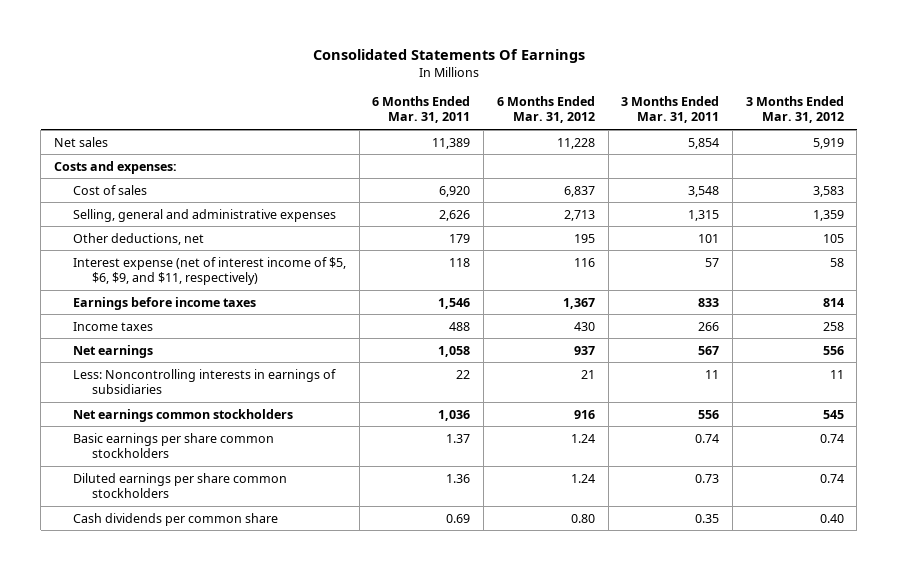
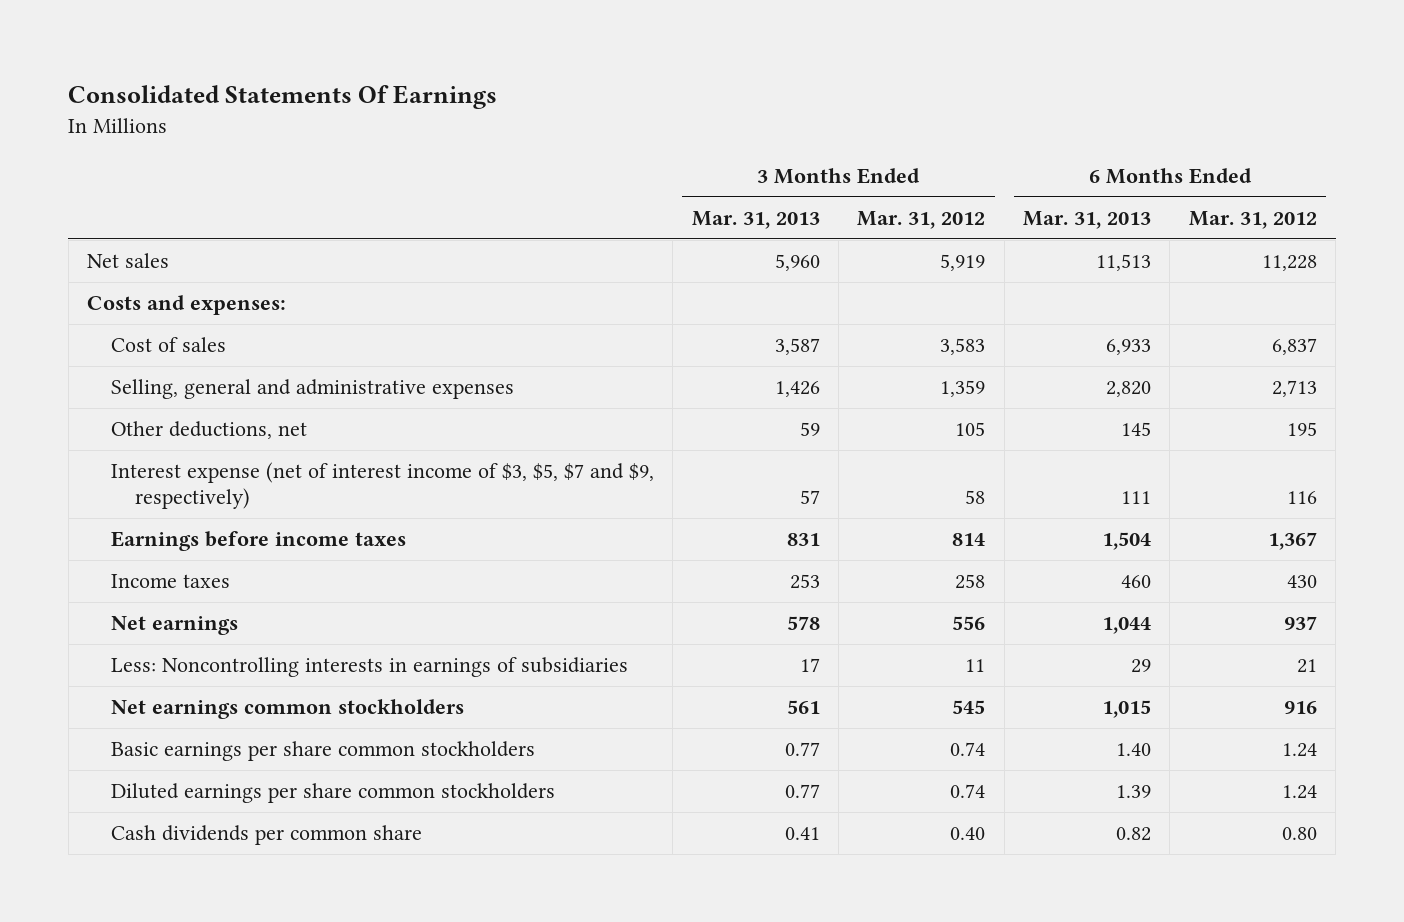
- | 6 Months Ended Mar. 31, 2011 | 6 Months Ended Mar. 31, 2012 | 3 Months Ended Mar. 31, 2011 | 3 Months Ended Mar. 31, 2012
+ | 3 Months Ended Mar. 31, 2013 | 3 Months Ended Mar. 31, 2012 | 6 Months Ended Mar. 31, 2013 | 6 Months Ended Mar. 31, 2012
- Interest expense (net of interest income of $5, $6, $9, and $11, respectively) | 118 | 116 | 57 | 58
+ Interest expense (net of interest income of $3, $5, $7 and $9, respectively) | 57 | 58 | 111 | 116

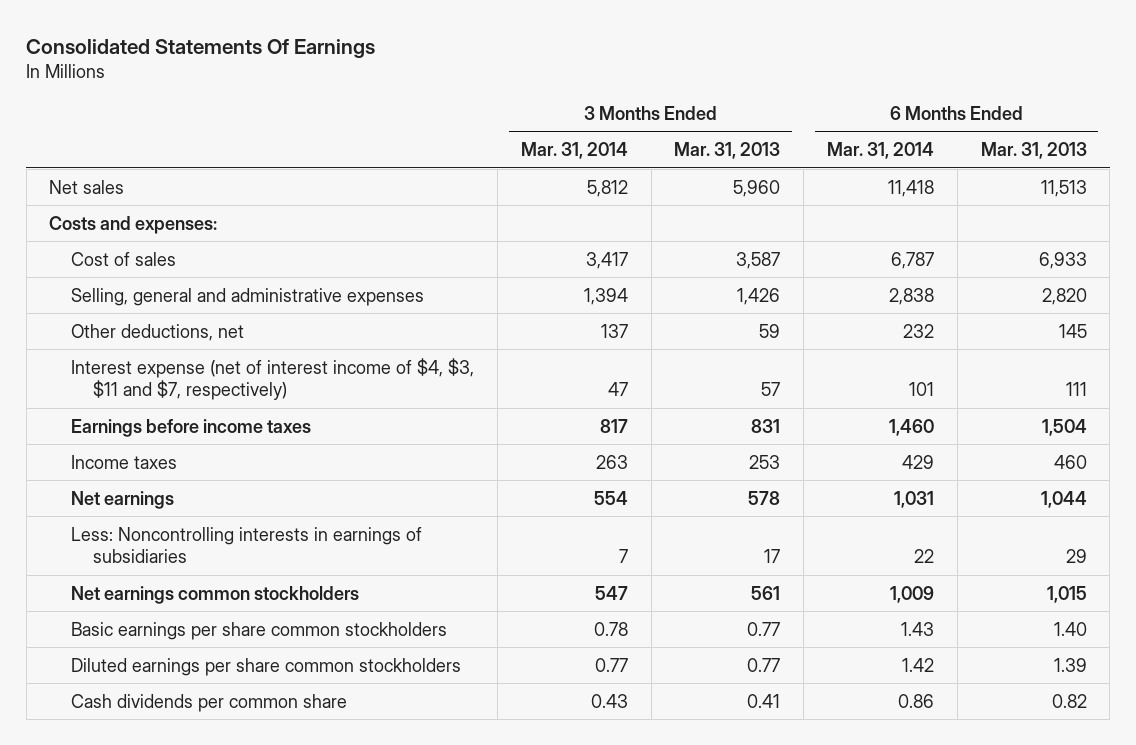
- | 3 Months Ended Mar. 31, 2013 | 3 Months Ended Mar. 31, 2012 | 6 Months Ended Mar. 31, 2013 | 6 Months Ended Mar. 31, 2012
+ | 3 Months Ended Mar. 31, 2014 | 3 Months Ended Mar. 31, 2013 | 6 Months Ended Mar. 31, 2014 | 6 Months Ended Mar. 31, 2013
- Interest expense (net of interest income of $3, $5, $7 and $9, respectively) | 57 | 58 | 111 | 116
+ Interest expense (net of interest income of $4, $3, $11 and $7, respectively) | 47 | 57 | 101 | 111

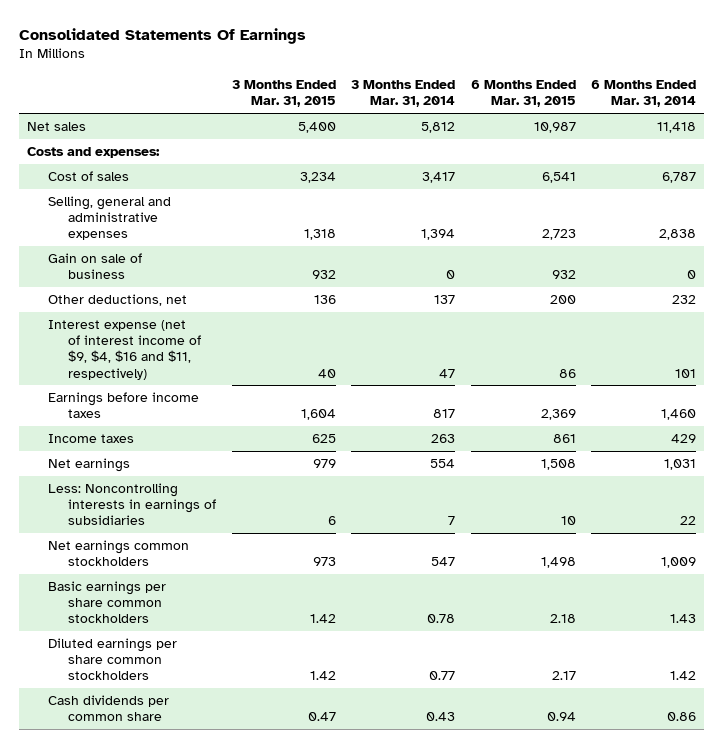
- | 3 Months Ended Mar. 31, 2014 | 3 Months Ended Mar. 31, 2013 | 6 Months Ended Mar. 31, 2014 | 6 Months Ended Mar. 31, 2013
+ | 3 Months Ended Mar. 31, 2015 | 3 Months Ended Mar. 31, 2014 | 6 Months Ended Mar. 31, 2015 | 6 Months Ended Mar. 31, 2014
+ Gain on sale of business | 932 | 0 | 932 | 0
- Interest expense (net of interest income of $4, $3, $11 and $7, respectively) | 47 | 57 | 101 | 111
+ Interest expense (net of interest income of $9, $4, $16 and $11, respectively) | 40 | 47 | 86 | 101

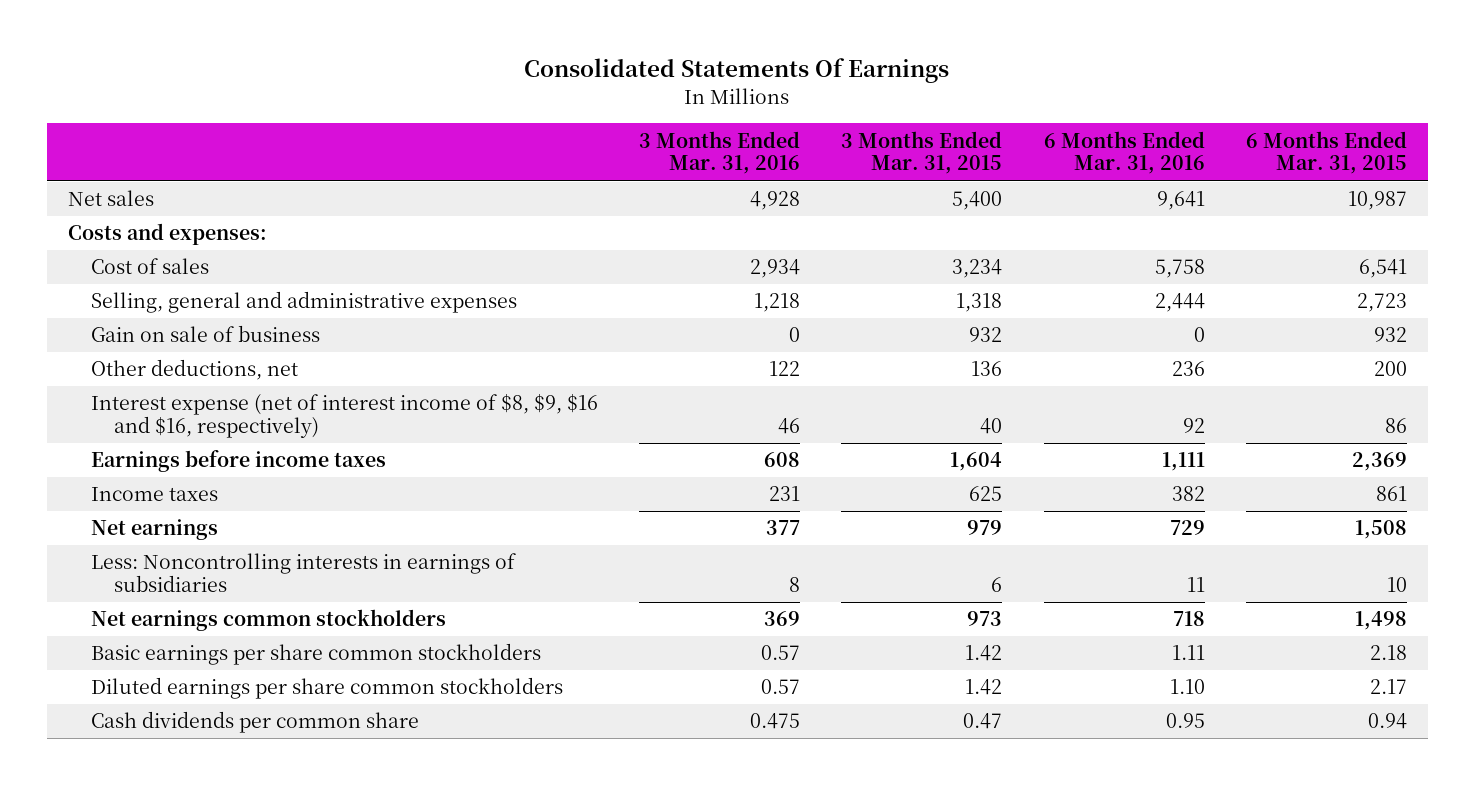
- | 3 Months Ended Mar. 31, 2015 | 3 Months Ended Mar. 31, 2014 | 6 Months Ended Mar. 31, 2015 | 6 Months Ended Mar. 31, 2014
+ | 3 Months Ended Mar. 31, 2016 | 3 Months Ended Mar. 31, 2015 | 6 Months Ended Mar. 31, 2016 | 6 Months Ended Mar. 31, 2015
- Interest expense (net of interest income of $9, $4, $16 and $11, respectively) | 40 | 47 | 86 | 101
+ Interest expense (net of interest income of $8, $9, $16 and $16, respectively) | 46 | 40 | 92 | 86

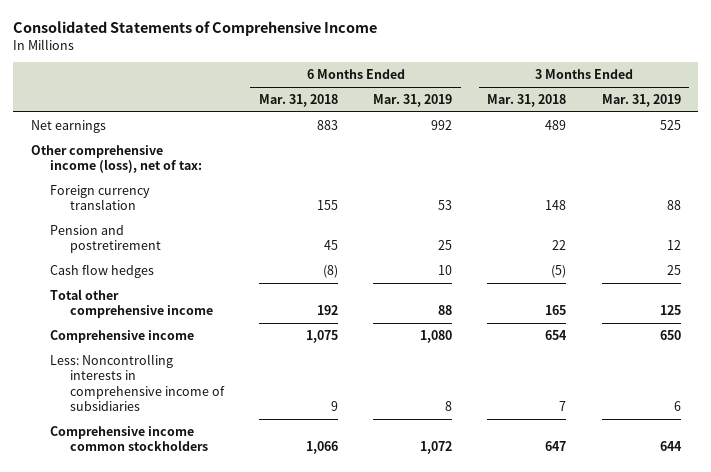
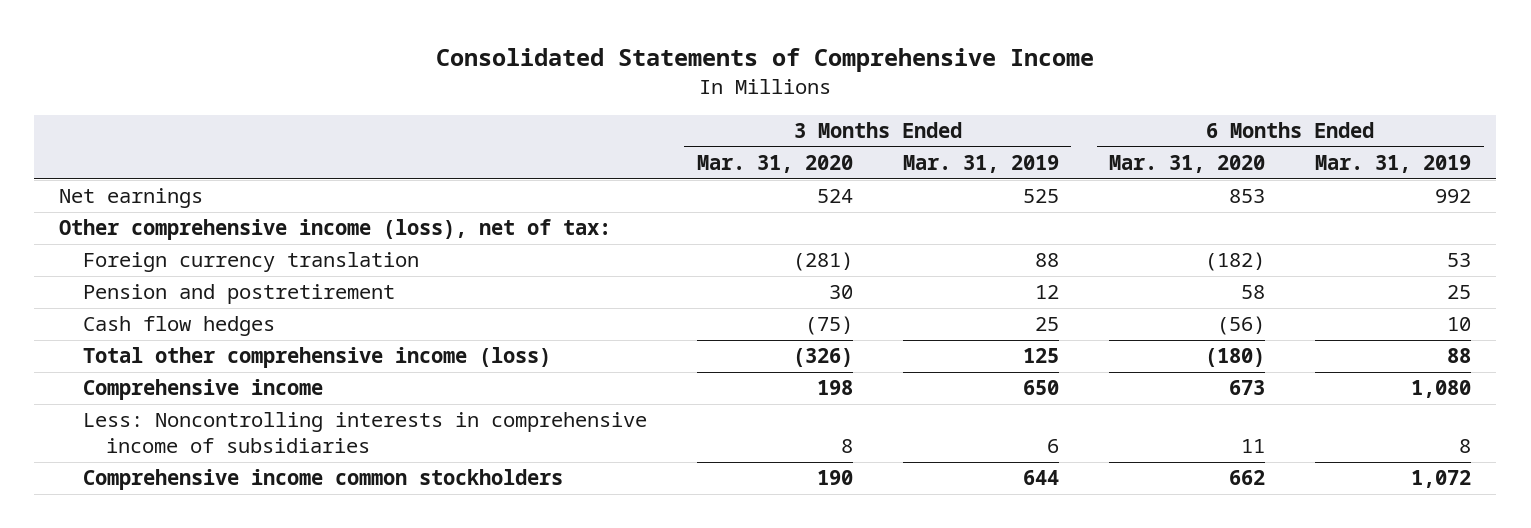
- | 6 Months Ended Mar. 31, 2018 | 6 Months Ended Mar. 31, 2019 | 3 Months Ended Mar. 31, 2018 | 3 Months Ended Mar. 31, 2019
+ | 3 Months Ended Mar. 31, 2020 | 3 Months Ended Mar. 31, 2019 | 6 Months Ended Mar. 31, 2020 | 6 Months Ended Mar. 31, 2019
- Total other comprehensive income | 192 | 88 | 165 | 125
+ Total other comprehensive income (loss) | (326) | 125 | (180) | 88

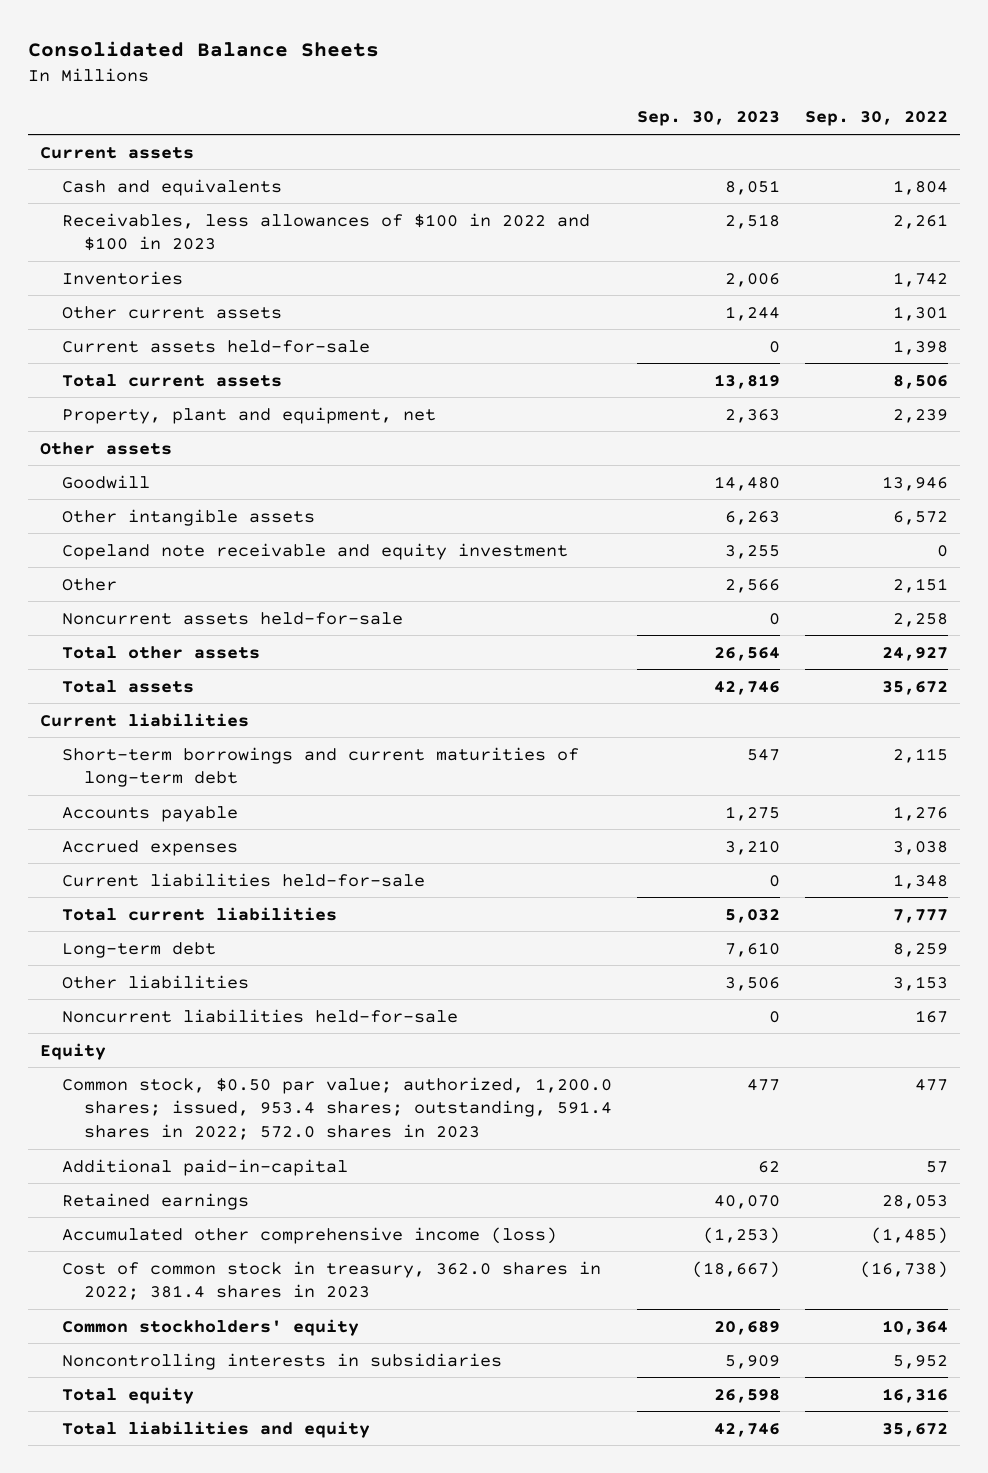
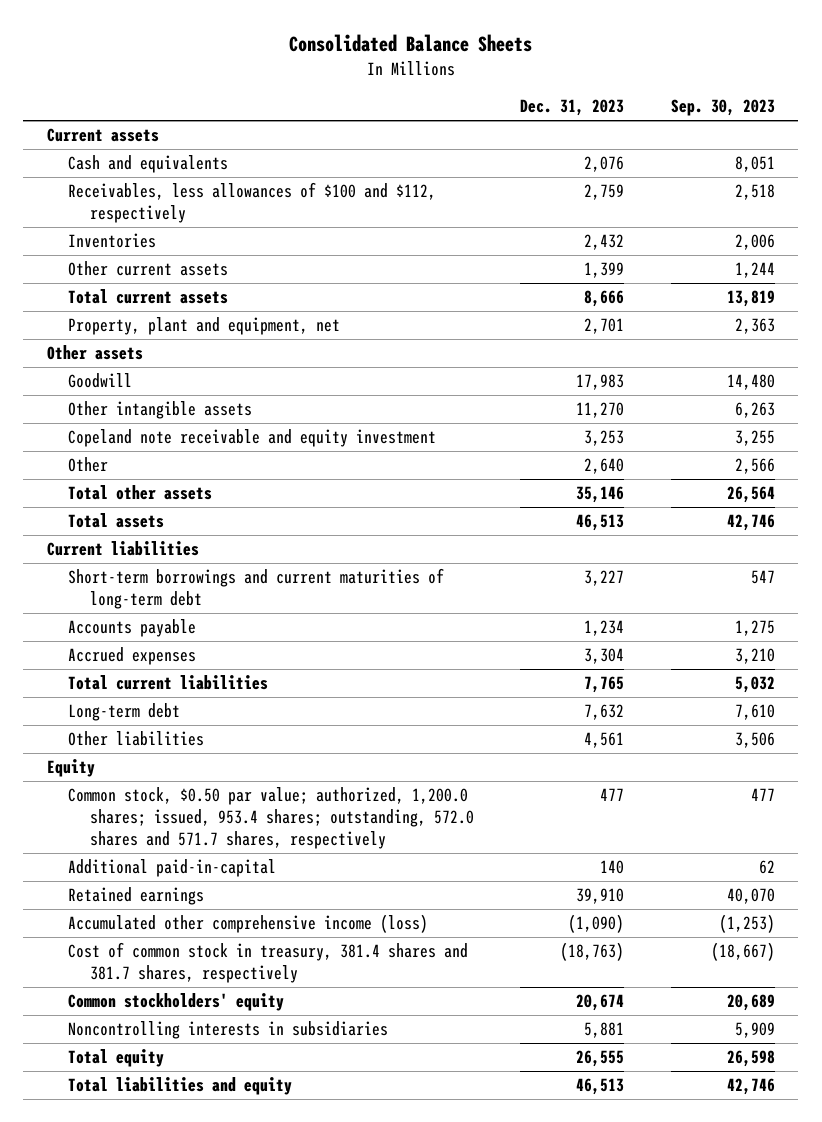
- | Sep. 30, 2023 | Sep. 30, 2022
+ | Dec. 31, 2023 | Sep. 30, 2023
- Receivables, less allowances of $100 in 2022 and $100 in 2023 | 2,518 | 2,261
+ Receivables, less allowances of $100 and $112, respectively | 2,759 | 2,518
- Current assets held-for-sale | 0 | 1,398
- Noncurrent assets held-for-sale | 0 | 2,258
- Current liabilities held-for-sale | 0 | 1,348
- Noncurrent liabilities held-for-sale | 0 | 167
- Common stock, $0.50 par value; authorized, 1,200.0 shares; issued, 953.4 shares; outstanding, 591.4 shares in 2022; 572.0 shares in 2023 | 477 | 477
+ Common stock, $0.50 par value; authorized, 1,200.0 shares; issued, 953.4 shares; outstanding, 572.0 shares and 571.7 shares, respectively | 477 | 477
- Cost of common stock in treasury, 362.0 shares in 2022; 381.4 shares in 2023 | (18,667) | (16,738)
+ Cost of common stock in treasury, 381.4 shares and 381.7 shares, respectively | (18,763) | (18,667)

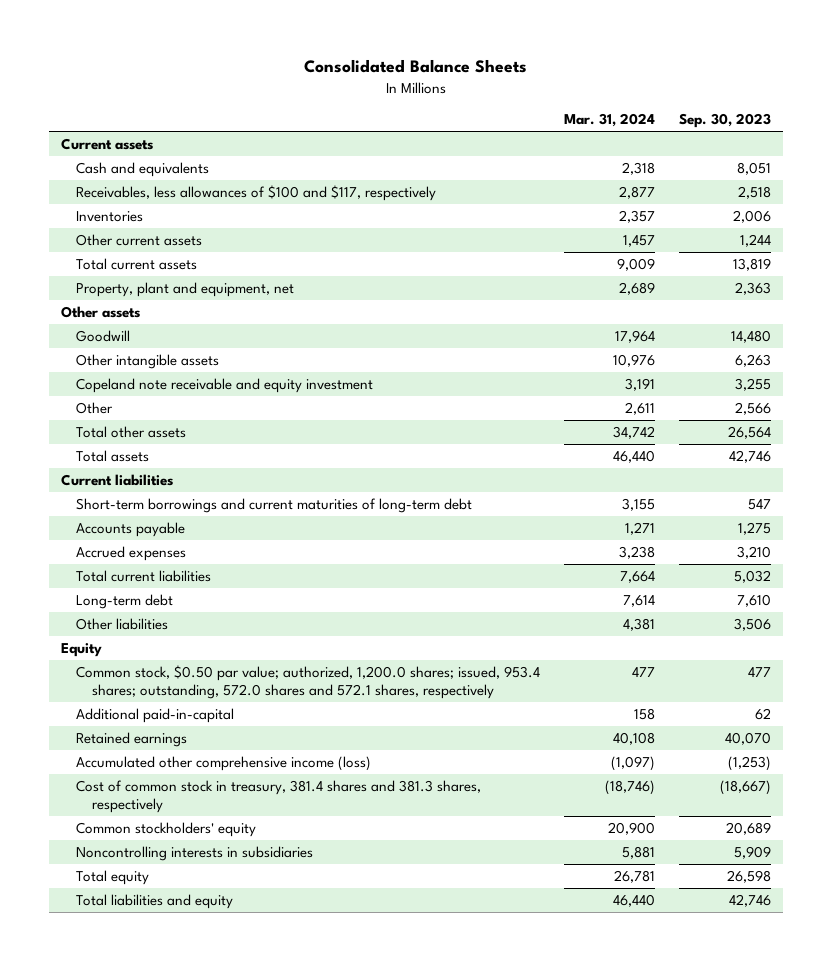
- | Dec. 31, 2023 | Sep. 30, 2023
+ | Mar. 31, 2024 | Sep. 30, 2023
- Receivables, less allowances of $100 and $112, respectively | 2,759 | 2,518
+ Receivables, less allowances of $100 and $117, respectively | 2,877 | 2,518
- Common stock, $0.50 par value; authorized, 1,200.0 shares; issued, 953.4 shares; outstanding, 572.0 shares and 571.7 shares, respectively | 477 | 477
+ Common stock, $0.50 par value; authorized, 1,200.0 shares; issued, 953.4 shares; outstanding, 572.0 shares and 572.1 shares, respectively | 477 | 477
- Cost of common stock in treasury, 381.4 shares and 381.7 shares, respectively | (18,763) | (18,667)
+ Cost of common stock in treasury, 381.4 shares and 381.3 shares, respectively | (18,746) | (18,667)

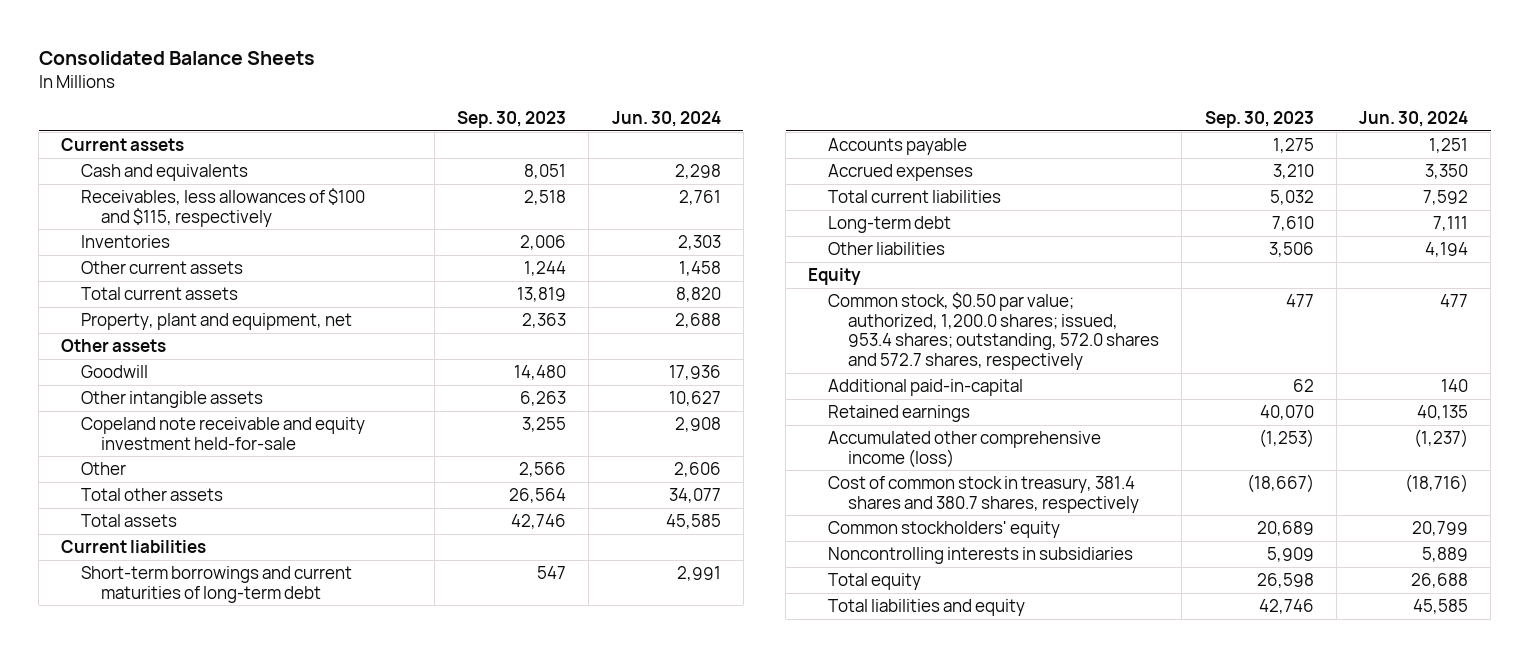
- | Mar. 31, 2024 | Sep. 30, 2023
+ | Sep. 30, 2023 | Jun. 30, 2024
- Receivables, less allowances of $100 and $117, respectively | 2,877 | 2,518
+ Receivables, less allowances of $100 and $115, respectively | 2,518 | 2,761
- Copeland note receivable and equity investment | 3,191 | 3,255
+ Copeland note receivable and equity investment held-for-sale | 3,255 | 2,908
- Common stock, $0.50 par value; authorized, 1,200.0 shares; issued, 953.4 shares; outstanding, 572.0 shares and 572.1 shares, respectively | 477 | 477
+ Common stock, $0.50 par value; authorized, 1,200.0 shares; issued, 953.4 shares; outstanding, 572.0 shares and 572.7 shares, respectively | 477 | 477
- Cost of common stock in treasury, 381.4 shares and 381.3 shares, respectively | (18,746) | (18,667)
+ Cost of common stock in treasury, 381.4 shares and 380.7 shares, respectively | (18,667) | (18,716)

